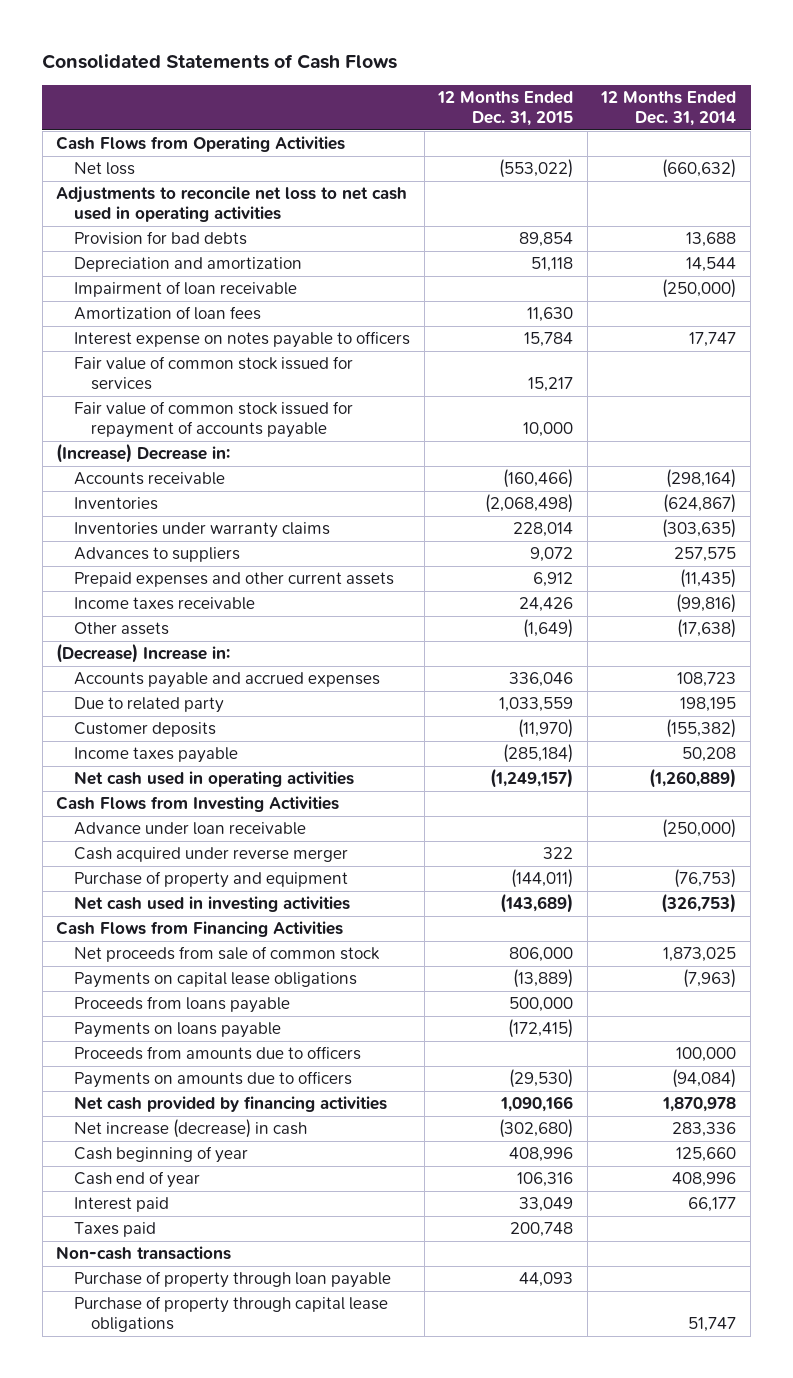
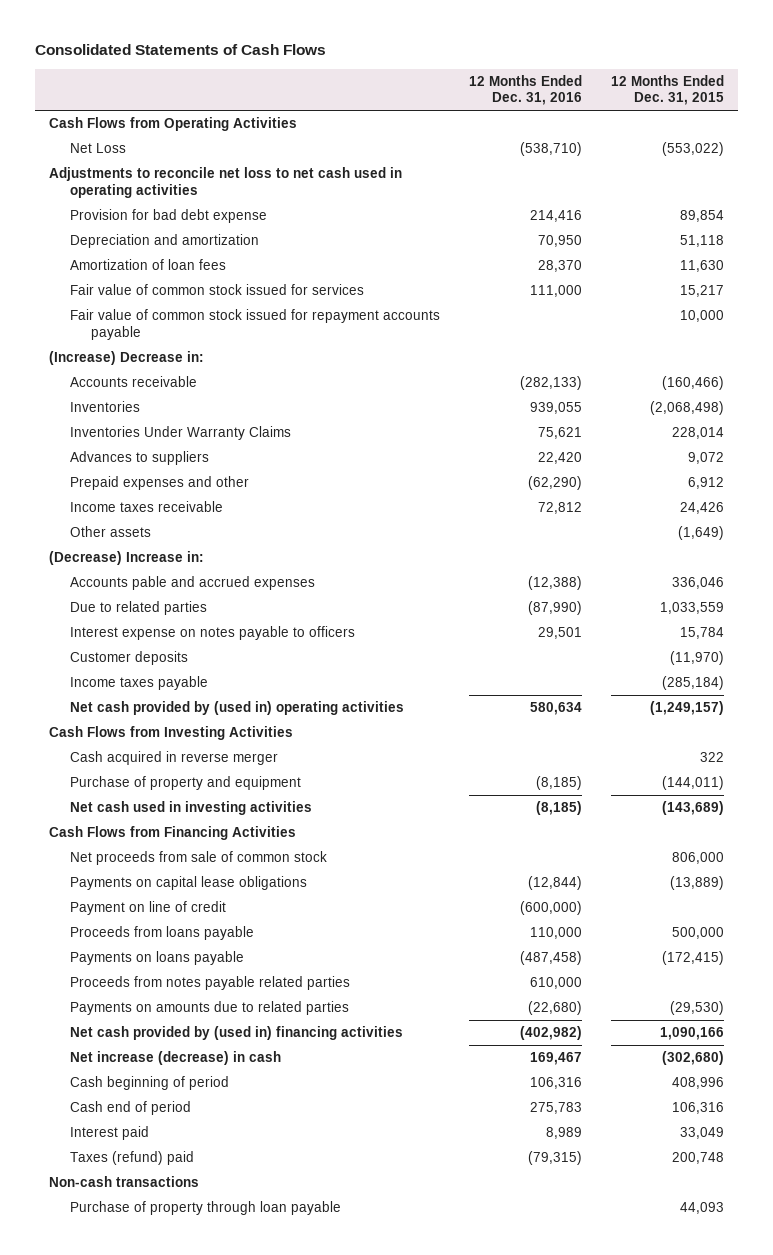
- | 12 Months Ended Dec. 31, 2015 | 12 Months Ended Dec. 31, 2014
+ | 12 Months Ended Dec. 31, 2016 | 12 Months Ended Dec. 31, 2015
- Net loss | (553,022) | (660,632)
+ Net Loss | (538,710) | (553,022)
- Provision for bad debts | 89,854 | 13,688
+ Provision for bad debt expense | 214,416 | 89,854
- Impairment of loan receivable | | (250,000)
- Fair value of common stock issued for repayment of accounts payable | 10,000 |
+ Fair value of common stock issued for repayment accounts payable | | 10,000
- Inventories under warranty claims | 228,014 | (303,635)
+ Inventories Under Warranty Claims | 75,621 | 228,014
- Prepaid expenses and other current assets | 6,912 | (11,435)
+ Prepaid expenses and other | (62,290) | 6,912
- Accounts payable and accrued expenses | 336,046 | 108,723
- Due to related party | 1,033,559 | 198,195
+ Accounts pable and accrued expenses | (12,388) | 336,046
+ Due to related parties | (87,990) | 1,033,559
moved down: Interest expense on notes payable to officers | 29,501 | 15,784
- Net cash used in operating activities | (1,249,157) | (1,260,889)
+ Net cash provided by (used in) operating activities | 580,634 | (1,249,157)
- Advance under loan receivable | | (250,000)
- Cash acquired under reverse merger | 322 |
+ Cash acquired in reverse merger | | 322
+ Payment on line of credit | (600,000) |
- Proceeds from amounts due to officers | | 100,000
- Payments on amounts due to officers | (29,530) | (94,084)
- Net cash provided by financing activities | 1,090,166 | 1,870,978
+ Proceeds from notes payable related parties | 610,000 |
+ Payments on amounts due to related parties | (22,680) | (29,530)
+ Net cash provided by (used in) financing activities | (402,982) | 1,090,166
- Cash beginning of year | 408,996 | 125,660
- Cash end of year | 106,316 | 408,996
+ Cash beginning of period | 106,316 | 408,996
+ Cash end of period | 275,783 | 106,316
- Taxes paid | 200,748 |
+ Taxes (refund) paid | (79,315) | 200,748
- Purchase of property through capital lease obligations | | 51,747

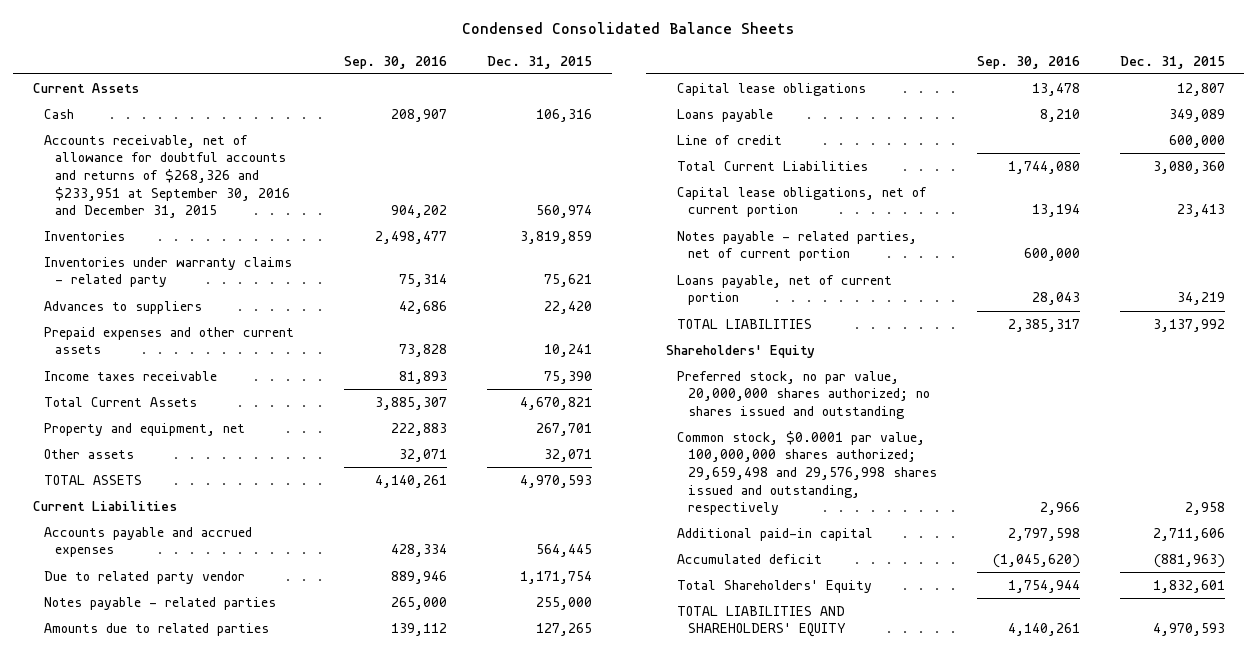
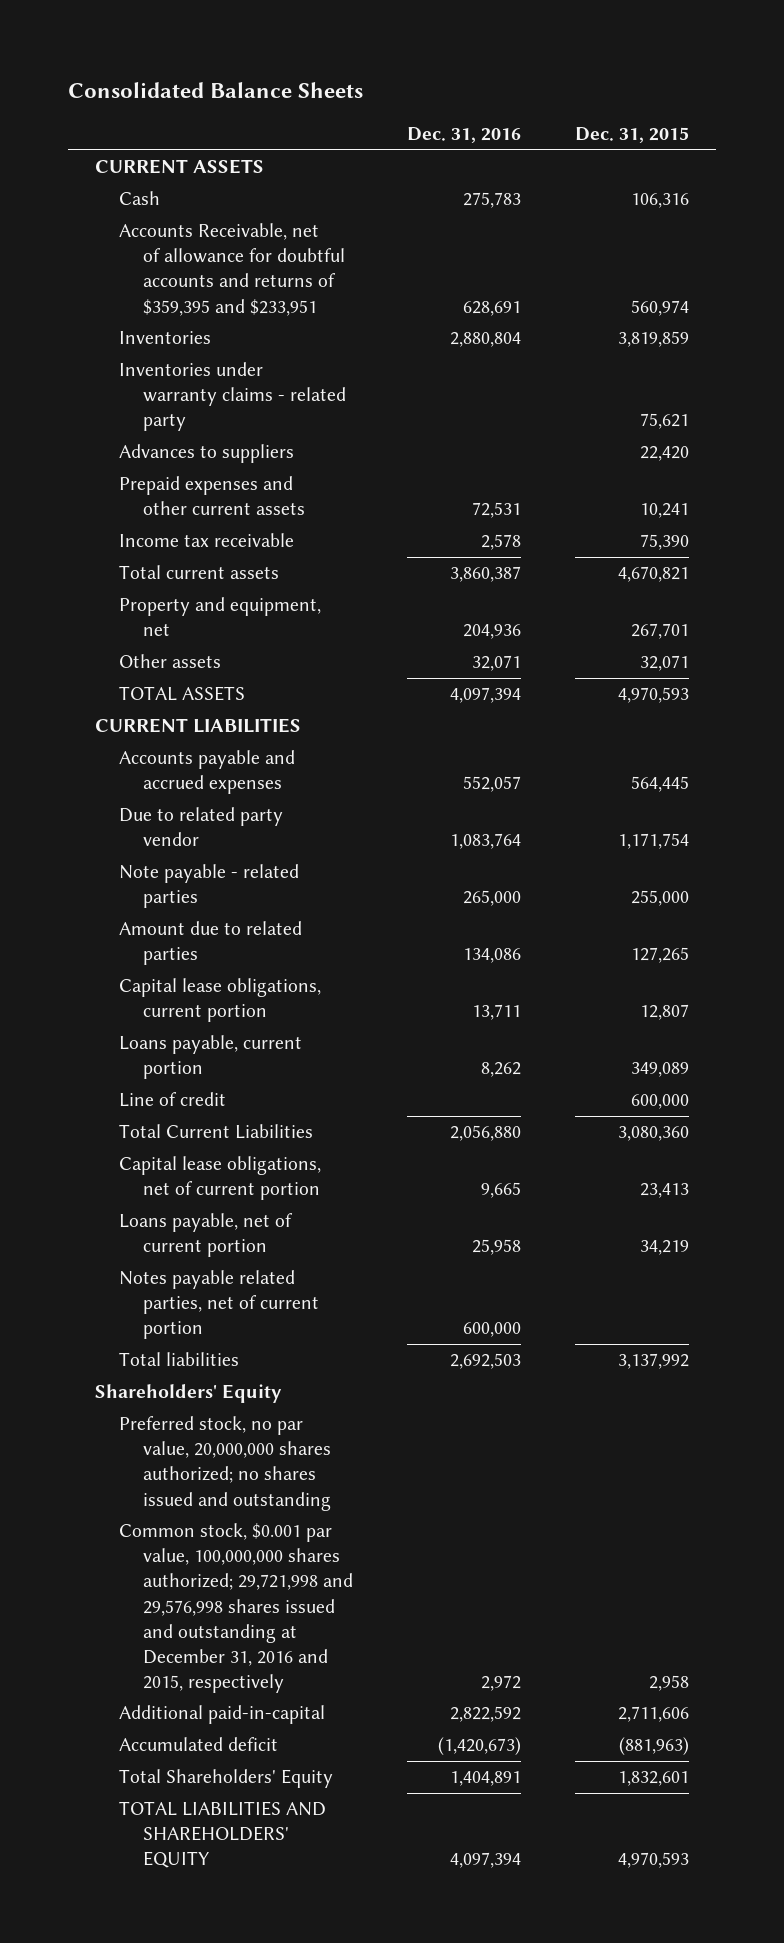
- Condensed Consolidated Balance Sheets
+ Consolidated Balance Sheets
- | Sep. 30, 2016 | Dec. 31, 2015
+ | Dec. 31, 2016 | Dec. 31, 2015
- Current Assets
+ CURRENT ASSETS
- Accounts receivable, net of allowance for doubtful accounts and returns of $268,326 and $233,951 at September 30, 2016 and December 31, 2015 | 904,202 | 560,974
+ Accounts Receivable, net of allowance for doubtful accounts and returns of $359,395 and $233,951 | 628,691 | 560,974
- Income taxes receivable | 81,893 | 75,390
- Total Current Assets | 3,885,307 | 4,670,821
+ Income tax receivable | 2,578 | 75,390
+ Total current assets | 3,860,387 | 4,670,821
- Current Liabilities
+ CURRENT LIABILITIES
- Notes payable - related parties | 265,000 | 255,000
- Amounts due to related parties | 139,112 | 127,265
- Capital lease obligations | 13,478 | 12,807
- Loans payable | 8,210 | 349,089
+ Note payable - related parties | 265,000 | 255,000
+ Amount due to related parties | 134,086 | 127,265
+ Capital lease obligations, current portion | 13,711 | 12,807
+ Loans payable, current portion | 8,262 | 349,089
- Notes payable - related parties, net of current portion | 600,000 |
- TOTAL LIABILITIES | 2,385,317 | 3,137,992
+ Notes payable related parties, net of current portion | 600,000 |
+ Total liabilities | 2,692,503 | 3,137,992
- Common stock, $0.0001 par value, 100,000,000 shares authorized; 29,659,498 and 29,576,998 shares issued and outstanding, respectively | 2,966 | 2,958
- Additional paid-in capital | 2,797,598 | 2,711,606
+ Common stock, $0.001 par value, 100,000,000 shares authorized; 29,721,998 and 29,576,998 shares issued and outstanding at December 31, 2016 and 2015, respectively | 2,972 | 2,958
+ Additional paid-in-capital | 2,822,592 | 2,711,606

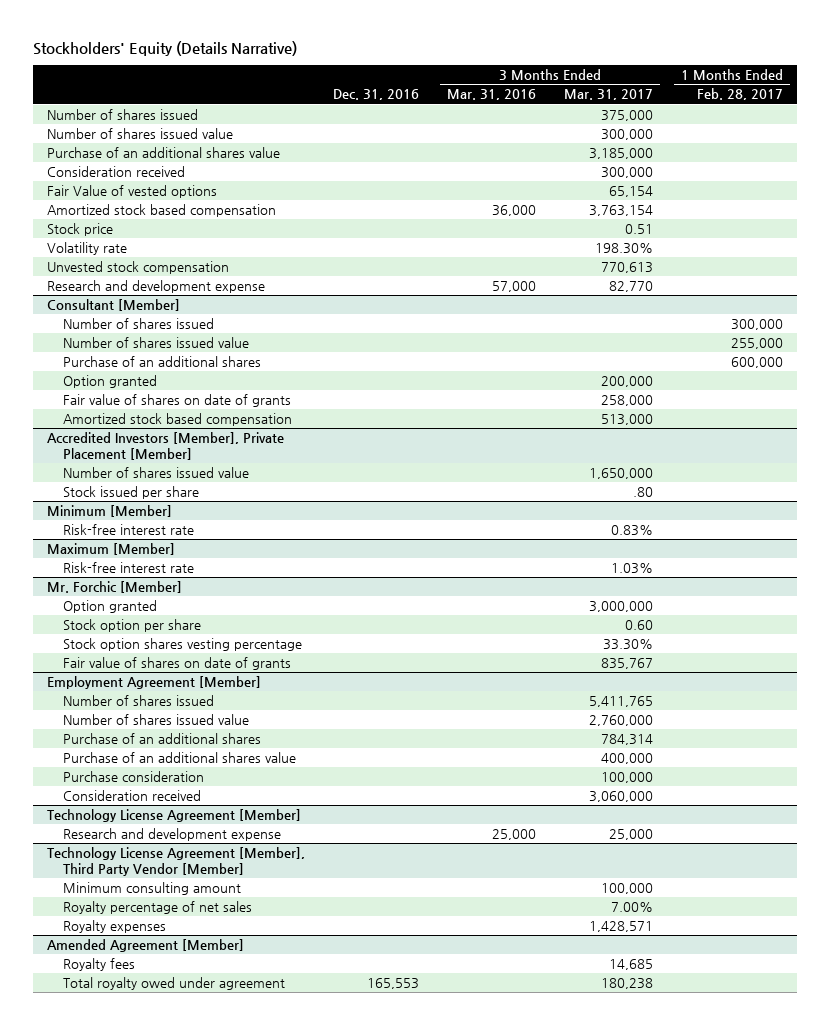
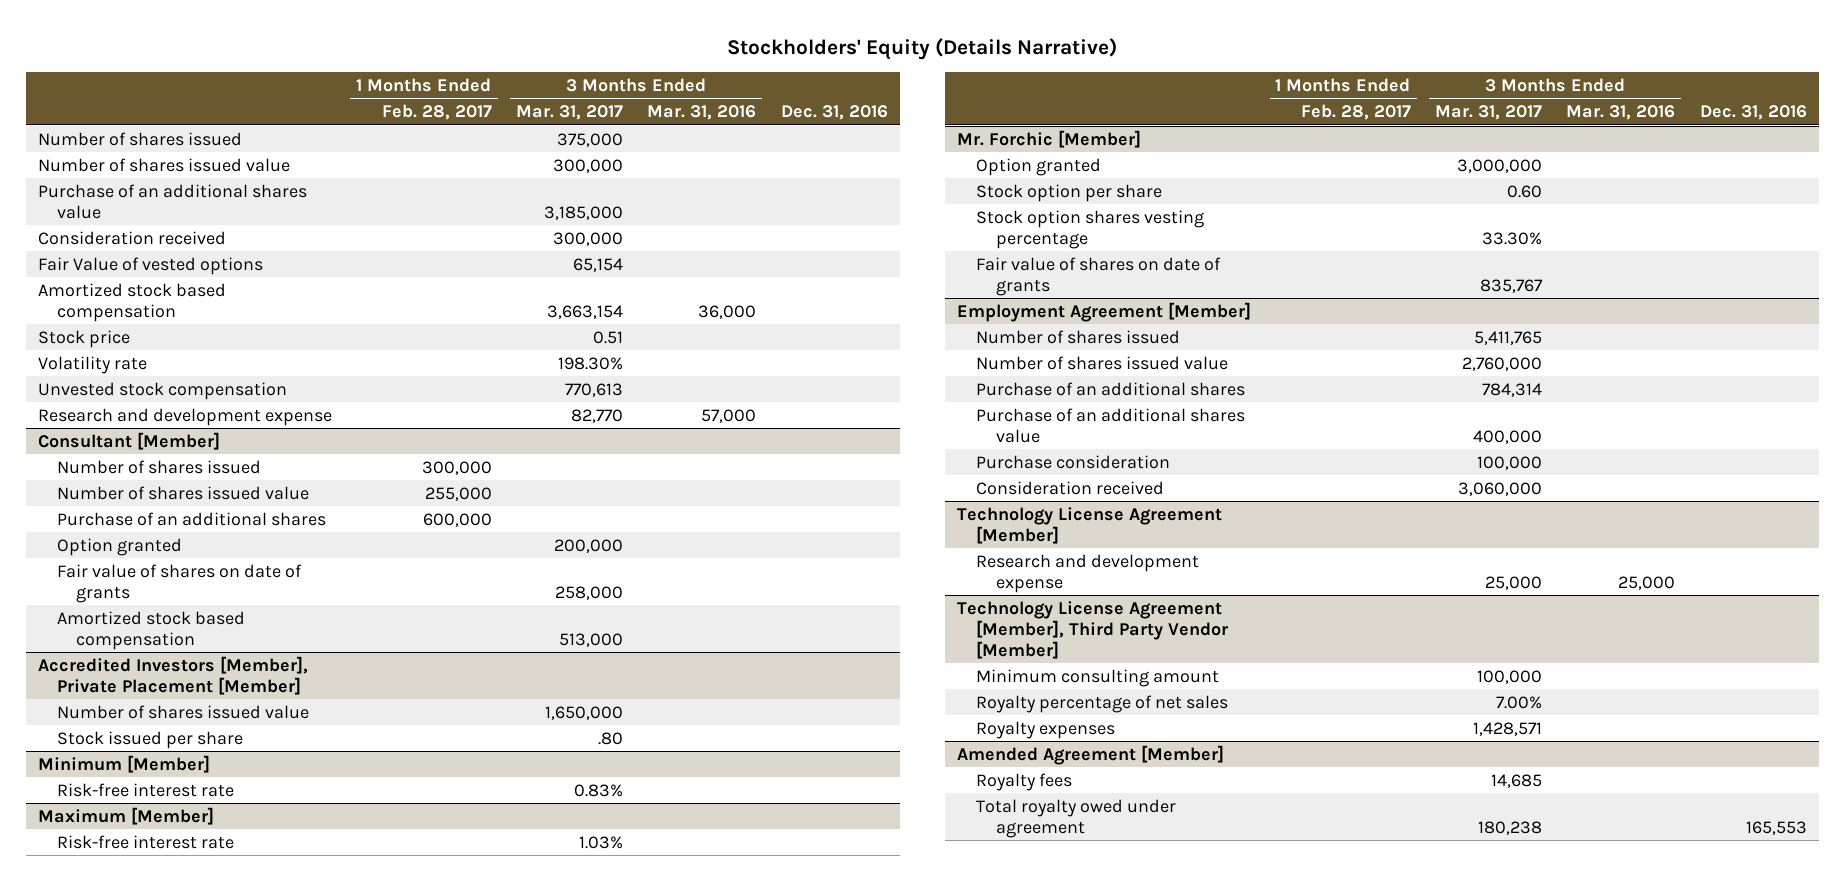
- | Dec. 31, 2016 | 3 Months Ended Mar. 31, 2016 | 3 Months Ended Mar. 31, 2017 | 1 Months Ended Feb. 28, 2017
+ | 1 Months Ended Feb. 28, 2017 | 3 Months Ended Mar. 31, 2017 | 3 Months Ended Mar. 31, 2016 | Dec. 31, 2016
- Amortized stock based compensation | | 36,000 | 3,763,154 |
+ Amortized stock based compensation | | 3,663,154 | 36,000 |

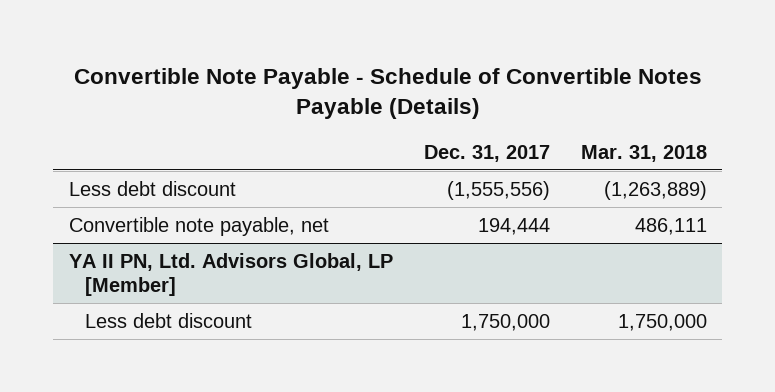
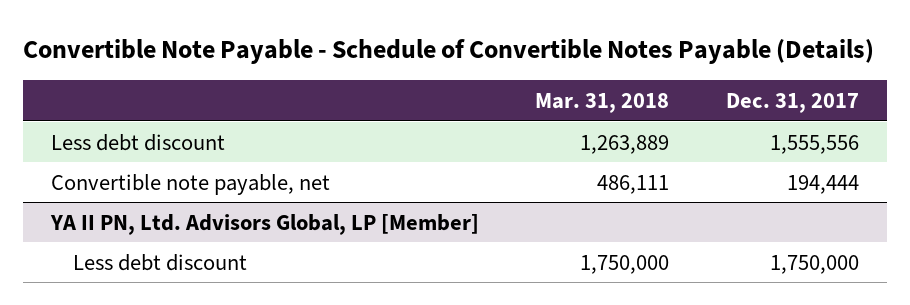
- | Dec. 31, 2017 | Mar. 31, 2018
+ | Mar. 31, 2018 | Dec. 31, 2017
- Less debt discount | (1,555,556) | (1,263,889)
+ Less debt discount | 1,263,889 | 1,555,556

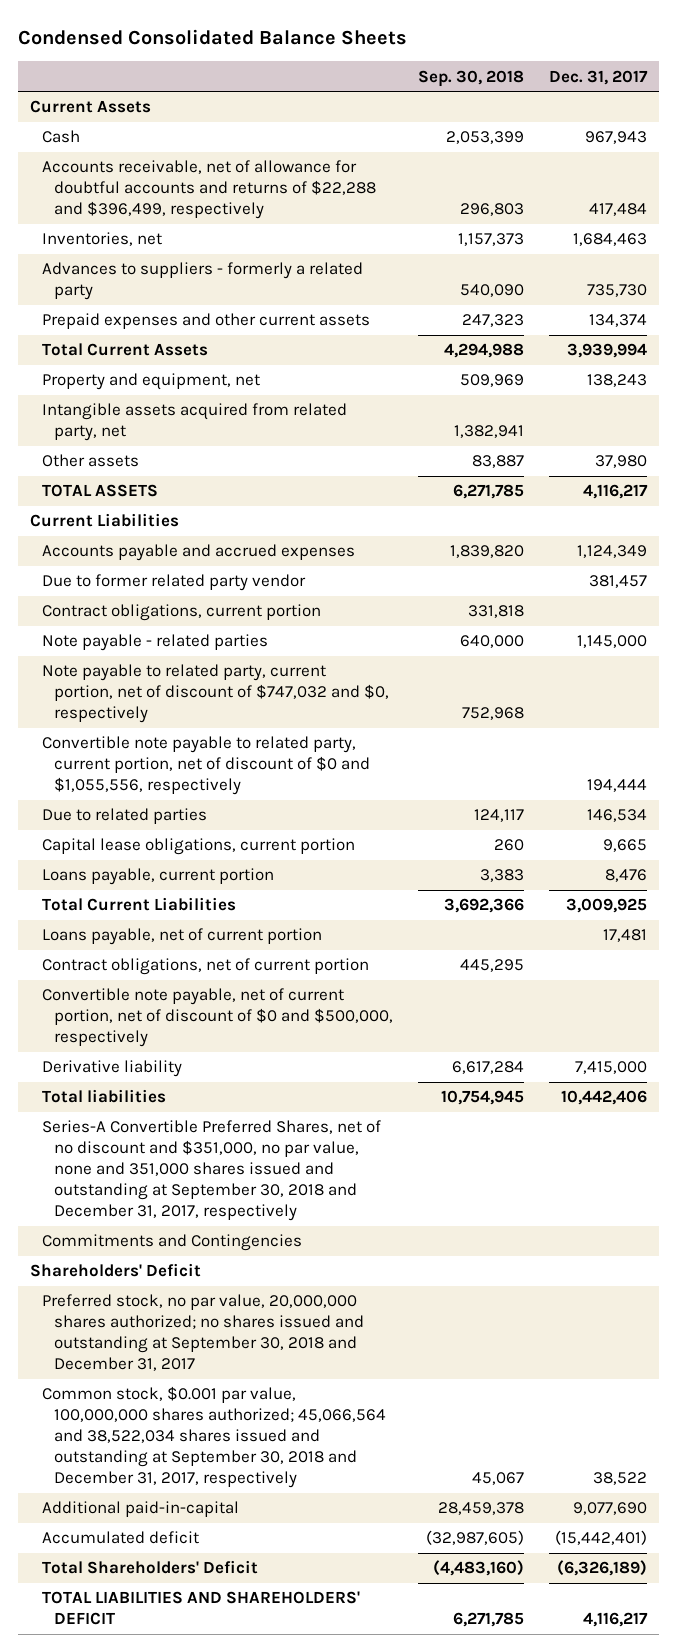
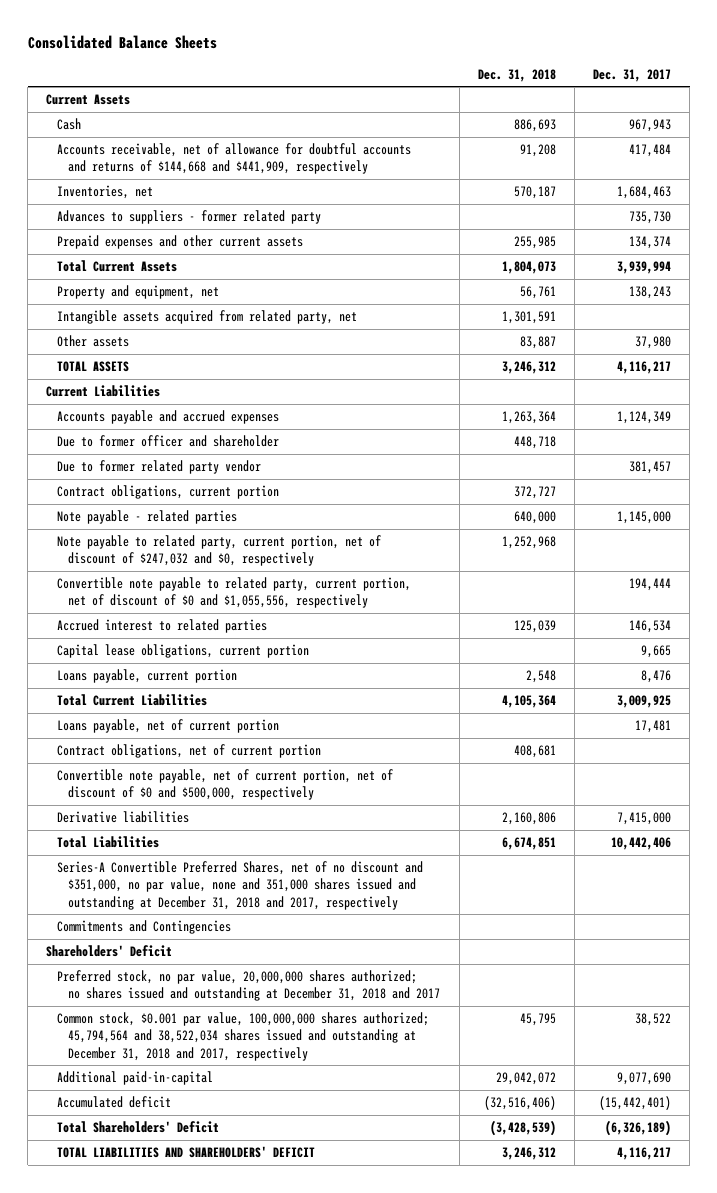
- Condensed Consolidated Balance Sheets
+ Consolidated Balance Sheets
- | Sep. 30, 2018 | Dec. 31, 2017
+ | Dec. 31, 2018 | Dec. 31, 2017
- Accounts receivable, net of allowance for doubtful accounts and returns of $22,288 and $396,499, respectively | 296,803 | 417,484
+ Accounts receivable, net of allowance for doubtful accounts and returns of $144,668 and $441,909, respectively | 91,208 | 417,484
- Advances to suppliers - formerly a related party | 540,090 | 735,730
+ Advances to suppliers - former related party | | 735,730
+ Due to former officer and shareholder | 448,718 |
- Note payable to related party, current portion, net of discount of $747,032 and $0, respectively | 752,968 |
+ Note payable to related party, current portion, net of discount of $247,032 and $0, respectively | 1,252,968 |
- Due to related parties | 124,117 | 146,534
+ Accrued interest to related parties | 125,039 | 146,534
- Derivative liability | 6,617,284 | 7,415,000
- Total liabilities | 10,754,945 | 10,442,406
- Series-A Convertible Preferred Shares, net of no discount and $351,000, no par value, none and 351,000 shares issued and outstanding at September 30, 2018 and December 31, 2017, respectively
+ Derivative liabilities | 2,160,806 | 7,415,000
+ Total Liabilities | 6,674,851 | 10,442,406
+ Series-A Convertible Preferred Shares, net of no discount and $351,000, no par value, none and 351,000 shares issued and outstanding at December 31, 2018 and 2017, respectively
- Preferred stock, no par value, 20,000,000 shares authorized; no shares issued and outstanding at September 30, 2018 and December 31, 2017
- Common stock, $0.001 par value, 100,000,000 shares authorized; 45,066,564 and 38,522,034 shares issued and outstanding at September 30, 2018 and December 31, 2017, respectively | 45,067 | 38,522
+ Preferred stock, no par value, 20,000,000 shares authorized; no shares issued and outstanding at December 31, 2018 and 2017
+ Common stock, $0.001 par value, 100,000,000 shares authorized; 45,794,564 and 38,522,034 shares issued and outstanding at December 31, 2018 and 2017, respectively | 45,795 | 38,522

